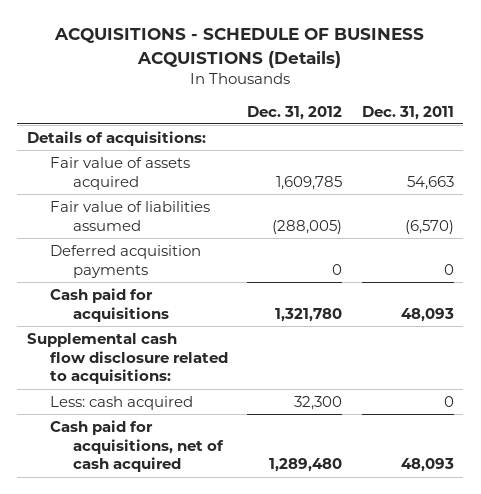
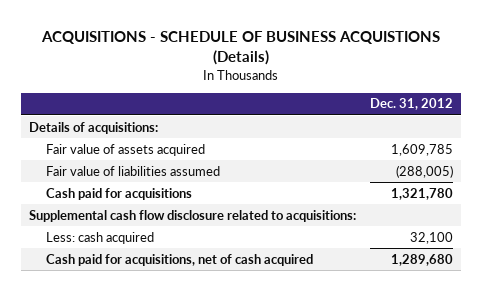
- | Dec. 31, 2012 | Dec. 31, 2011
+ | Dec. 31, 2012
- Deferred acquisition payments | 0 | 0
- Less: cash acquired | 32,300 | 0
- Cash paid for acquisitions, net of cash acquired | 1,289,480 | 48,093
+ Less: cash acquired | 32,100
+ Cash paid for acquisitions, net of cash acquired | 1,289,680

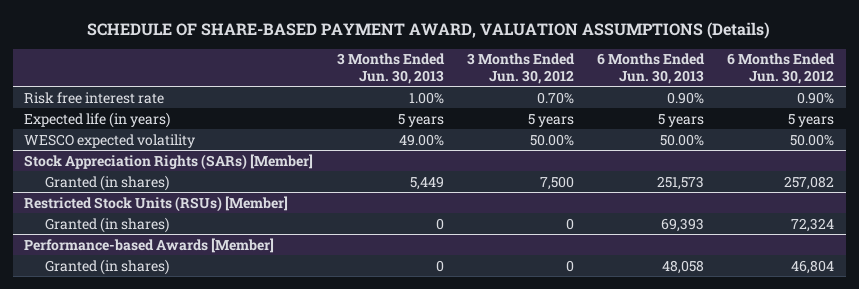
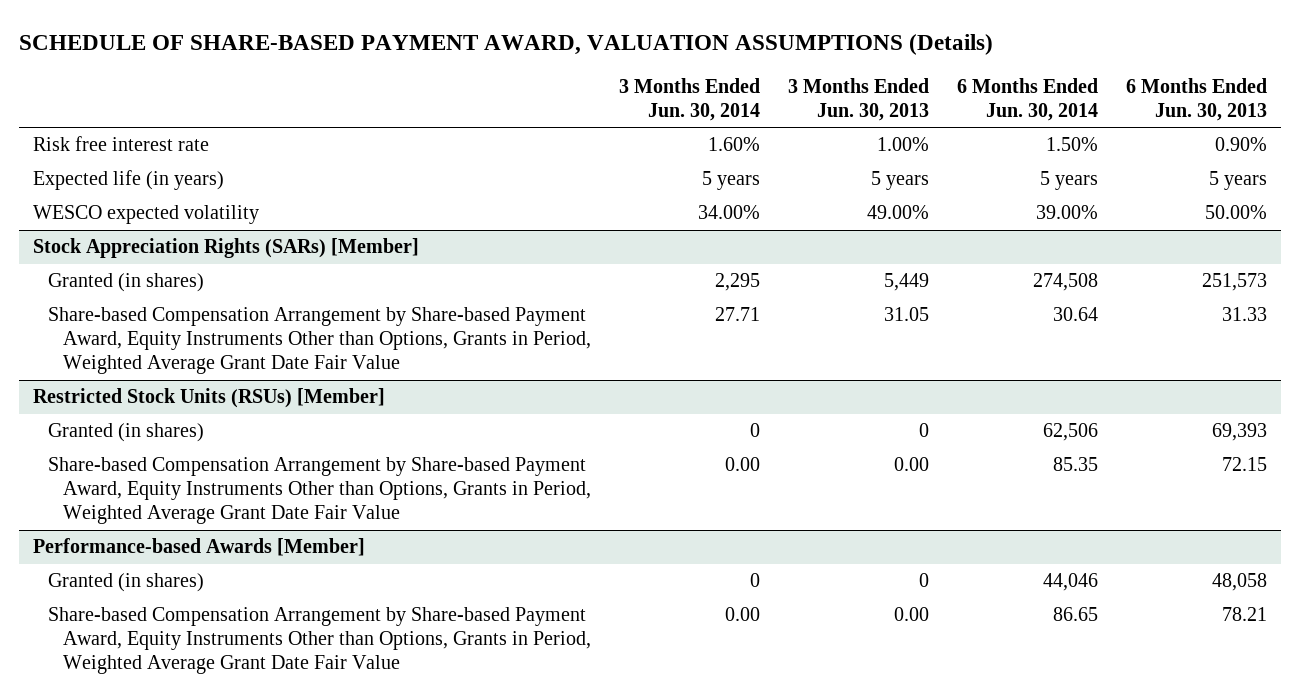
- | 3 Months Ended Jun. 30, 2013 | 3 Months Ended Jun. 30, 2012 | 6 Months Ended Jun. 30, 2013 | 6 Months Ended Jun. 30, 2012
+ | 3 Months Ended Jun. 30, 2014 | 3 Months Ended Jun. 30, 2013 | 6 Months Ended Jun. 30, 2014 | 6 Months Ended Jun. 30, 2013
@ Stock Appreciation Rights (SARs) [Member]
+ Share-based Compensation Arrangement by Share-based Payment Award, Equity Instruments Other than Options, Grants in Period, Weighted Average Grant Date Fair Value | 27.71 | 31.05 | 30.64 | 31.33
@ Restricted Stock Units (RSUs) [Member]
+ Share-based Compensation Arrangement by Share-based Payment Award, Equity Instruments Other than Options, Grants in Period, Weighted Average Grant Date Fair Value | 0.00 | 0.00 | 85.35 | 72.15
@ Performance-based Awards [Member]
+ Share-based Compensation Arrangement by Share-based Payment Award, Equity Instruments Other than Options, Grants in Period, Weighted Average Grant Date Fair Value | 0.00 | 0.00 | 86.65 | 78.21

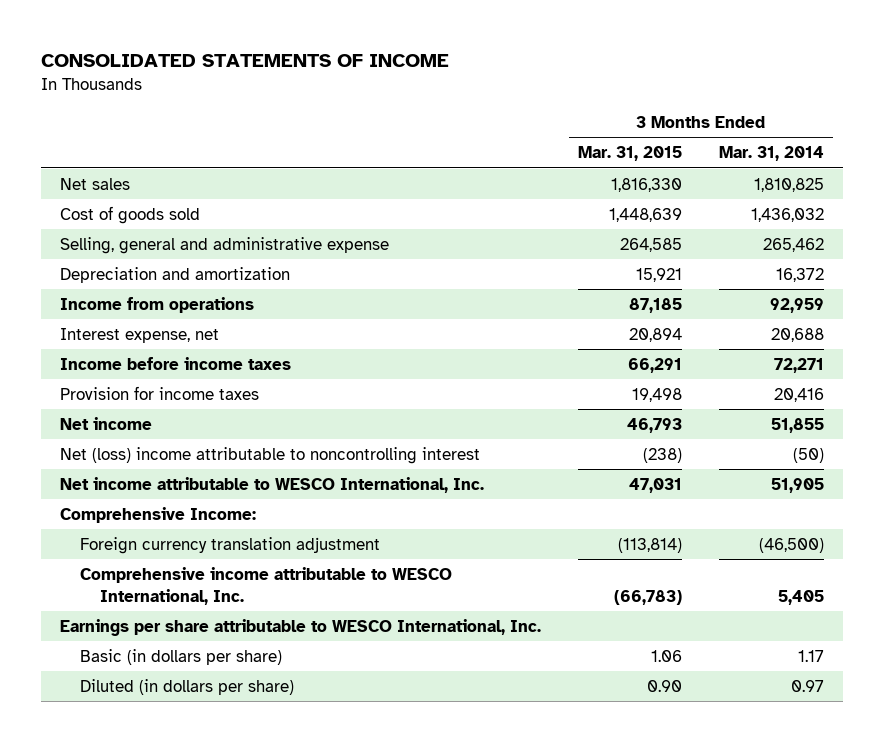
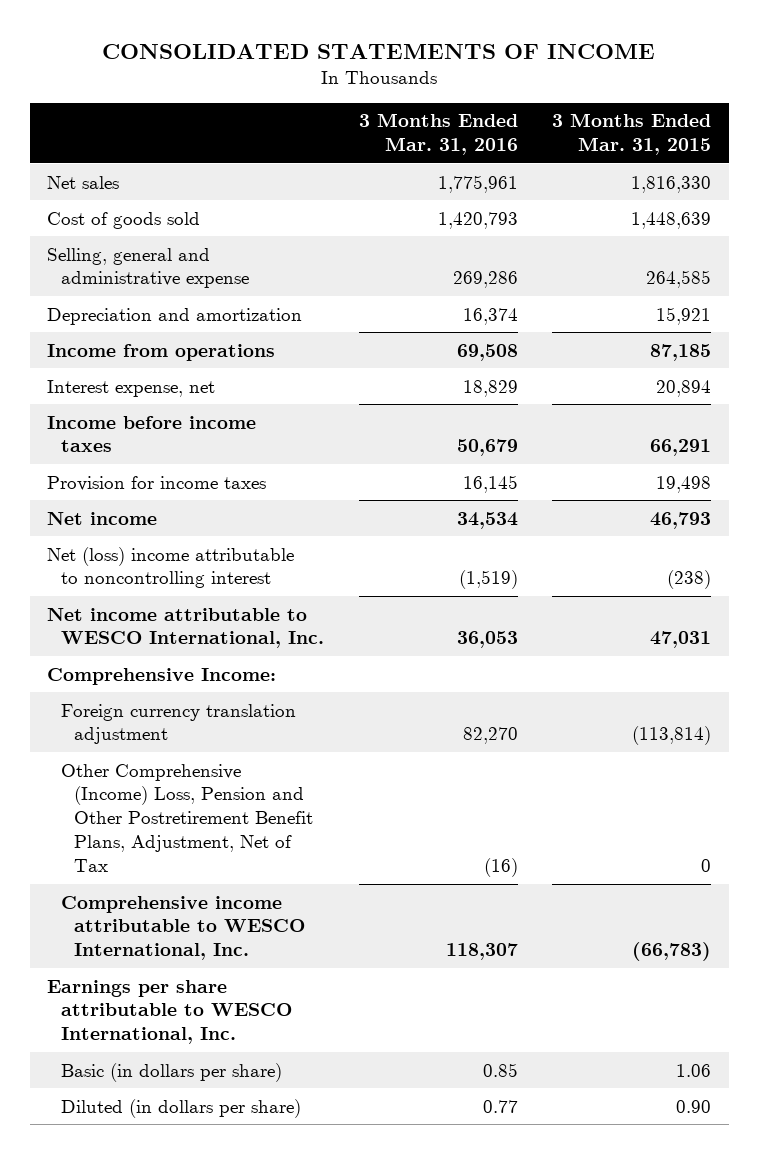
- | 3 Months Ended Mar. 31, 2015 | 3 Months Ended Mar. 31, 2014
+ | 3 Months Ended Mar. 31, 2016 | 3 Months Ended Mar. 31, 2015
+ Other Comprehensive (Income) Loss, Pension and Other Postretirement Benefit Plans, Adjustment, Net of Tax | (16) | 0

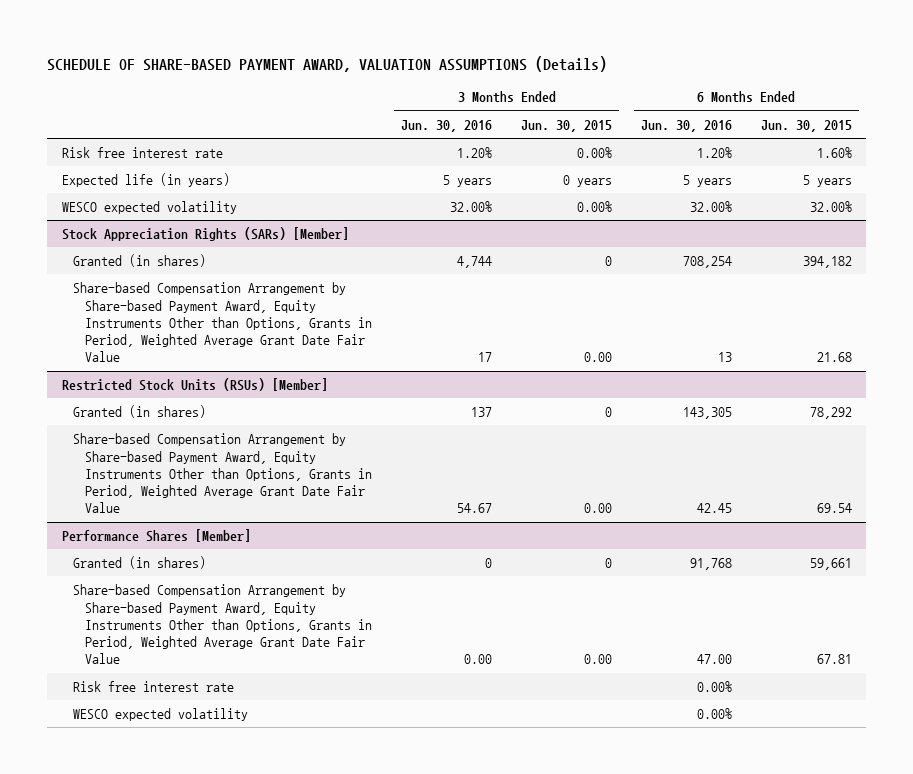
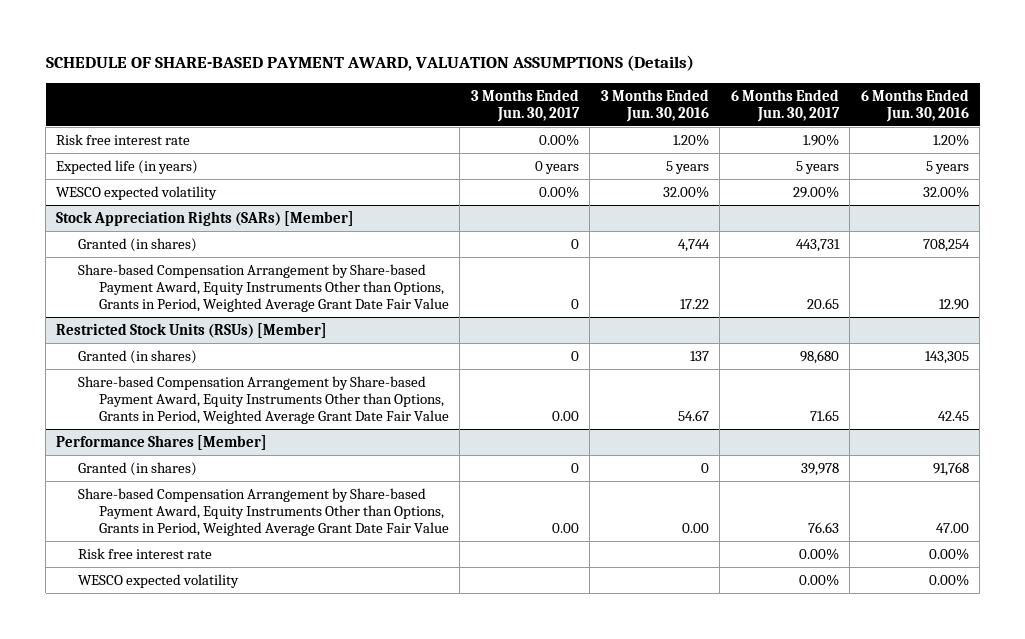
- | 3 Months Ended Jun. 30, 2016 | 3 Months Ended Jun. 30, 2015 | 6 Months Ended Jun. 30, 2016 | 6 Months Ended Jun. 30, 2015
+ | 3 Months Ended Jun. 30, 2017 | 3 Months Ended Jun. 30, 2016 | 6 Months Ended Jun. 30, 2017 | 6 Months Ended Jun. 30, 2016
@ Stock Appreciation Rights (SARs) [Member]
- Share-based Compensation Arrangement by Share-based Payment Award, Equity Instruments Other than Options, Grants in Period, Weighted Average Grant Date Fair Value | 17 | 0.00 | 13 | 21.68
+ Share-based Compensation Arrangement by Share-based Payment Award, Equity Instruments Other than Options, Grants in Period, Weighted Average Grant Date Fair Value | 0 | 17.22 | 20.65 | 12.90

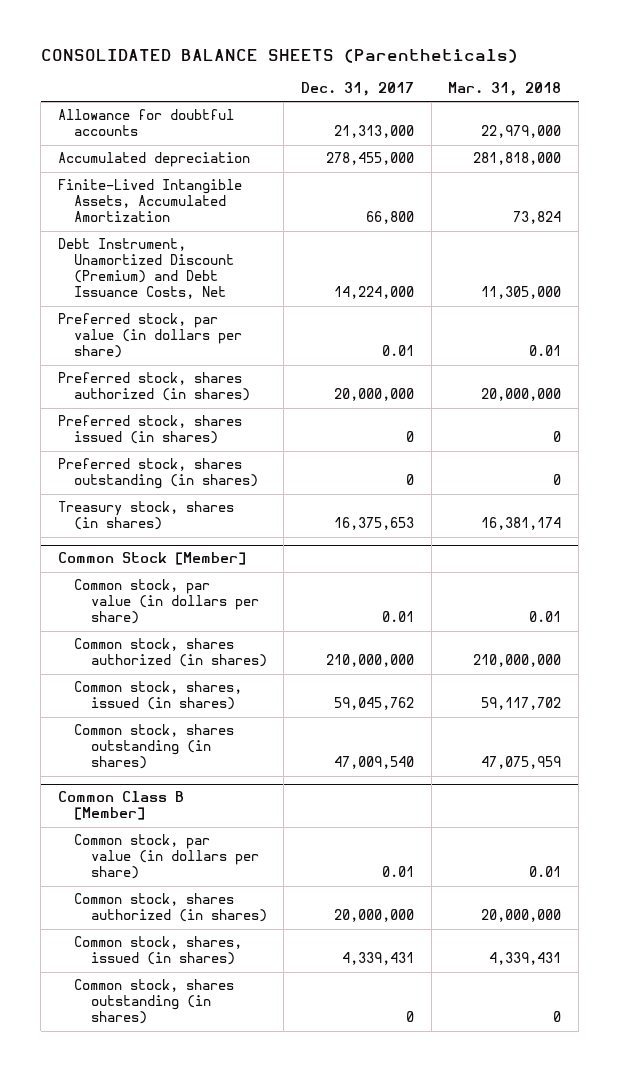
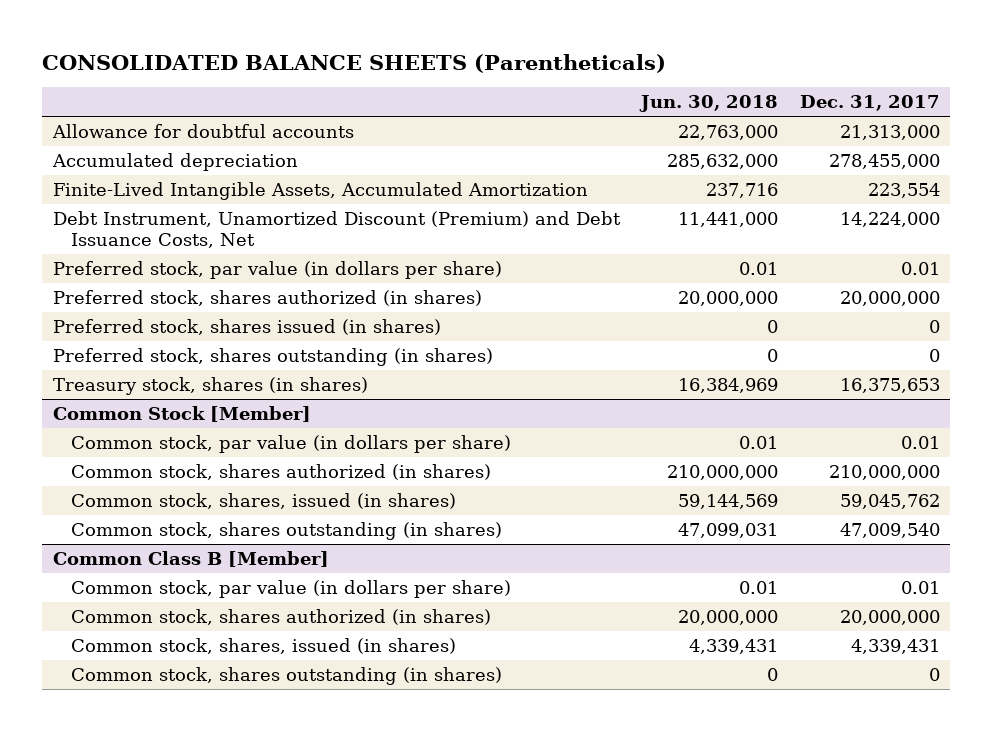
- | Dec. 31, 2017 | Mar. 31, 2018
+ | Jun. 30, 2018 | Dec. 31, 2017
- Finite-Lived Intangible Assets, Accumulated Amortization | 66,800 | 73,824
+ Finite-Lived Intangible Assets, Accumulated Amortization | 237,716 | 223,554

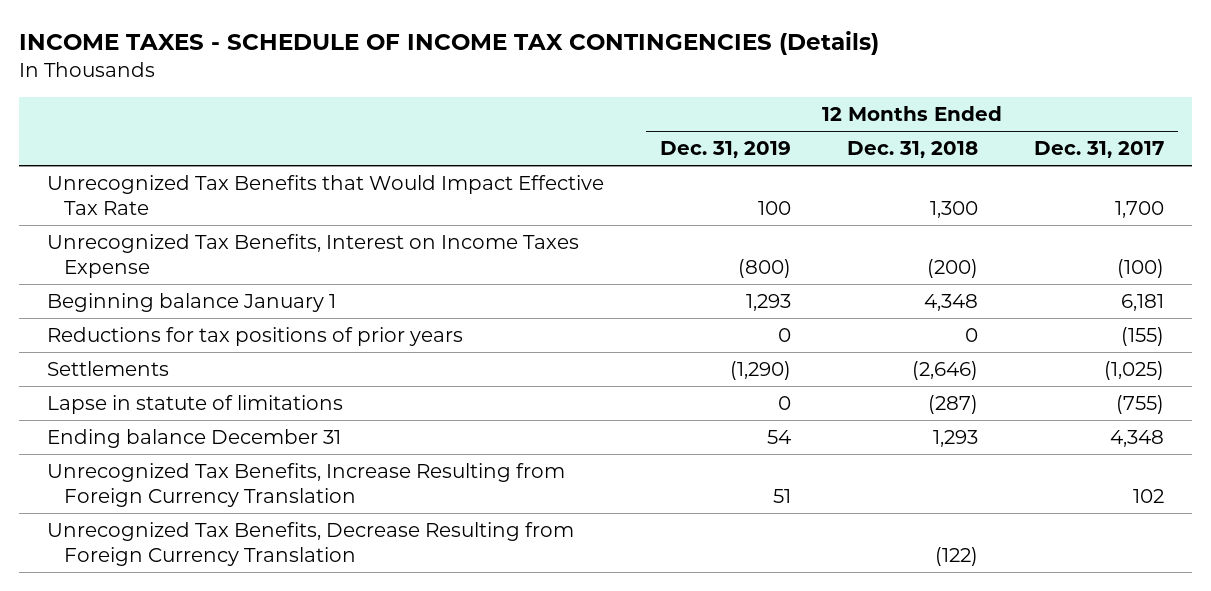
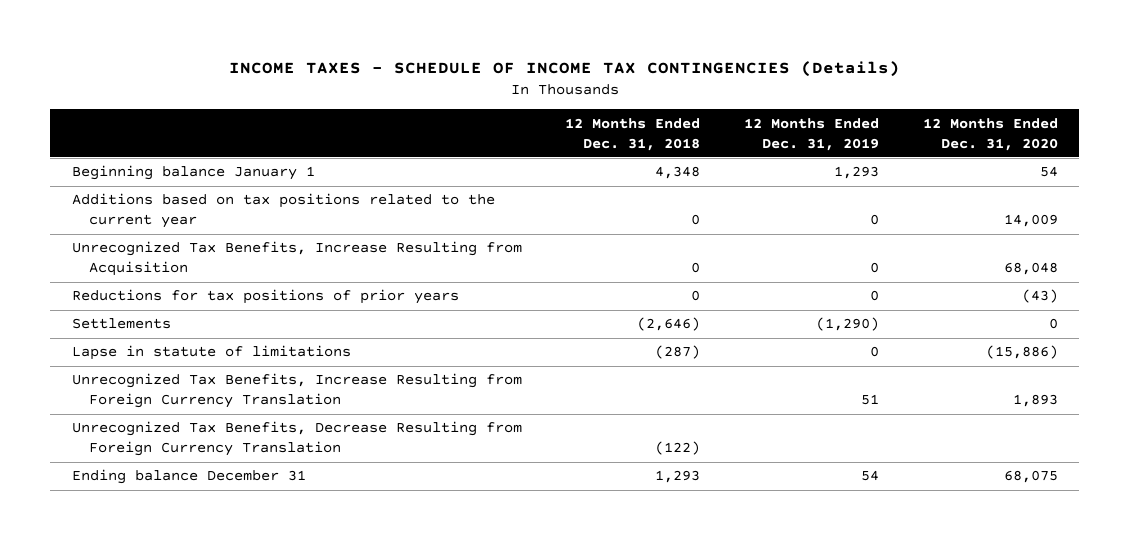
- | 12 Months Ended Dec. 31, 2019 | 12 Months Ended Dec. 31, 2018 | 12 Months Ended Dec. 31, 2017
+ | 12 Months Ended Dec. 31, 2018 | 12 Months Ended Dec. 31, 2019 | 12 Months Ended Dec. 31, 2020
- Unrecognized Tax Benefits that Would Impact Effective Tax Rate | 100 | 1,300 | 1,700
- Unrecognized Tax Benefits, Interest on Income Taxes Expense | (800) | (200) | (100)
+ Additions based on tax positions related to the current year | 0 | 0 | 14,009
+ Unrecognized Tax Benefits, Increase Resulting from Acquisition | 0 | 0 | 68,048
moved down: Ending balance December 31 | 1,293 | 54 | 68,075

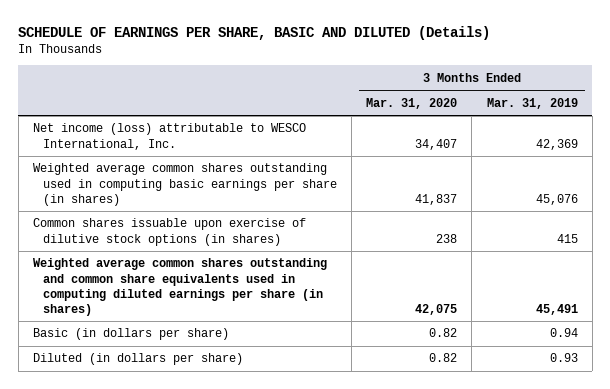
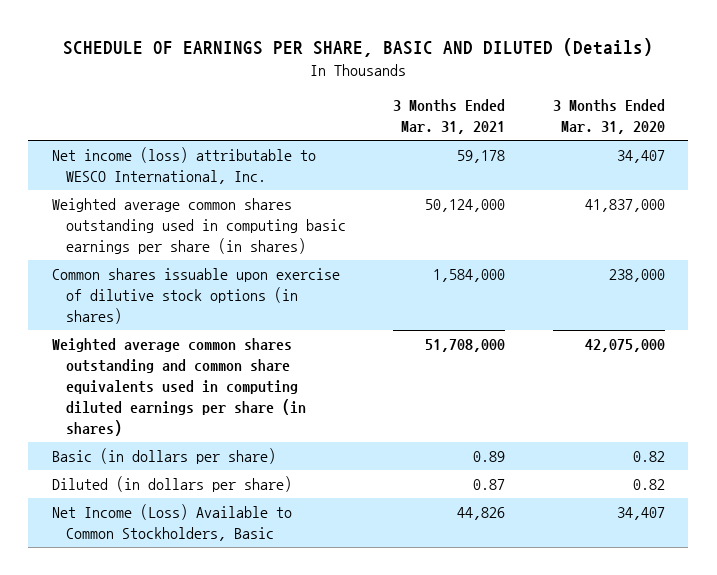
- | 3 Months Ended Mar. 31, 2020 | 3 Months Ended Mar. 31, 2019
+ | 3 Months Ended Mar. 31, 2021 | 3 Months Ended Mar. 31, 2020
- Weighted average common shares outstanding used in computing basic earnings per share (in shares) | 41,837 | 45,076
- Common shares issuable upon exercise of dilutive stock options (in shares) | 238 | 415
- Weighted average common shares outstanding and common share equivalents used in computing diluted earnings per share (in shares) | 42,075 | 45,491
+ Weighted average common shares outstanding used in computing basic earnings per share (in shares) | 50,124,000 | 41,837,000
+ Common shares issuable upon exercise of dilutive stock options (in shares) | 1,584,000 | 238,000
+ Weighted average common shares outstanding and common share equivalents used in computing diluted earnings per share (in shares) | 51,708,000 | 42,075,000
+ Net Income (Loss) Available to Common Stockholders, Basic | 44,826 | 34,407

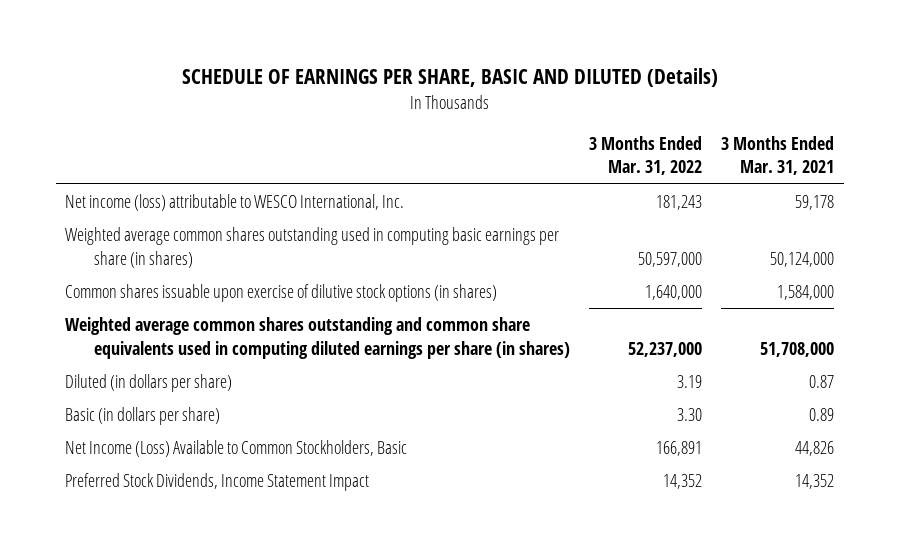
- | 3 Months Ended Mar. 31, 2021 | 3 Months Ended Mar. 31, 2020
+ | 3 Months Ended Mar. 31, 2022 | 3 Months Ended Mar. 31, 2021
moved down: Basic (in dollars per share) | 3.30 | 0.89
+ Preferred Stock Dividends, Income Statement Impact | 14,352 | 14,352

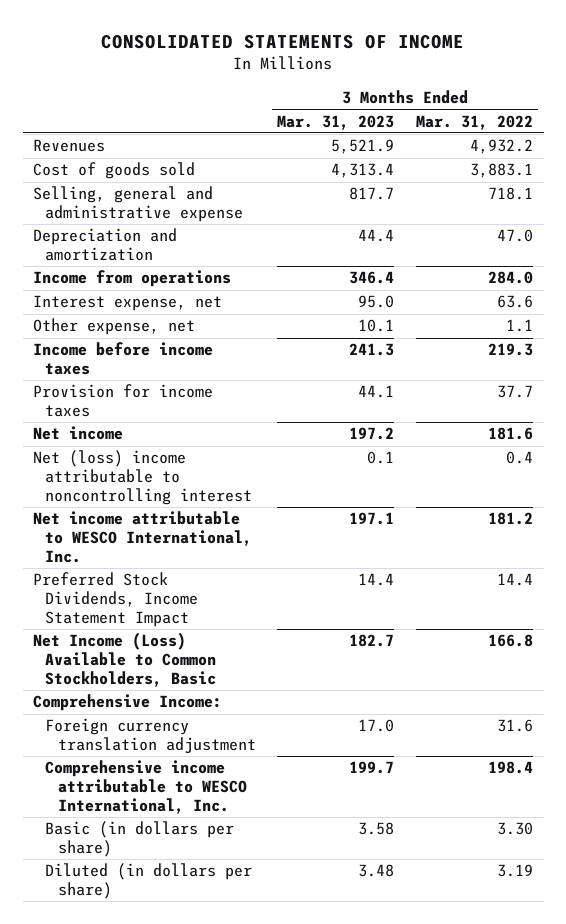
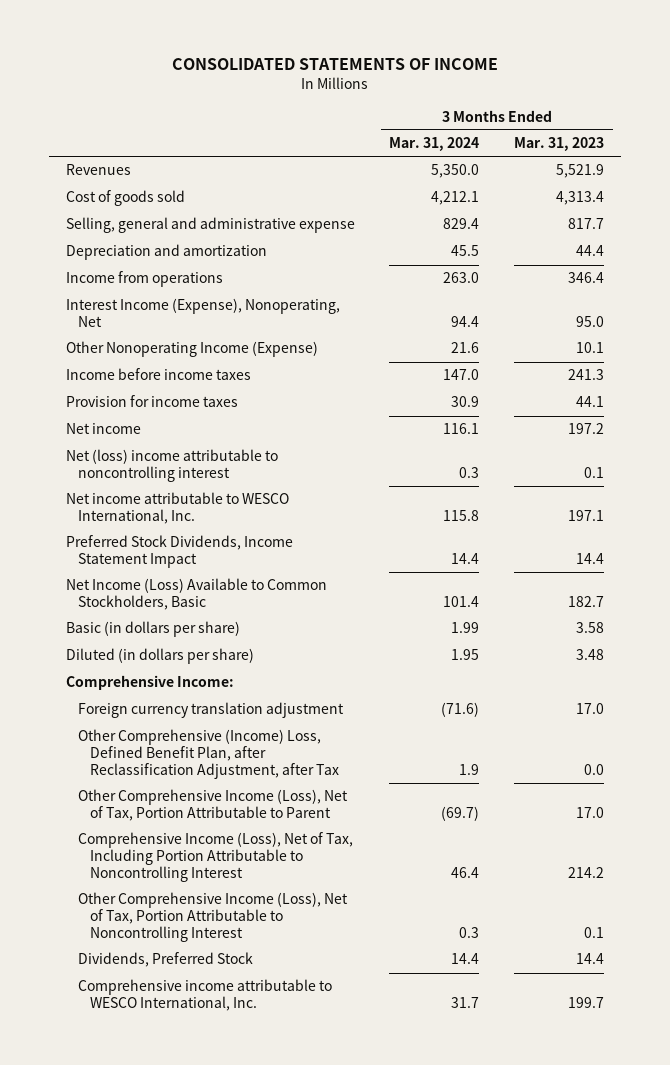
- | 3 Months Ended Mar. 31, 2023 | 3 Months Ended Mar. 31, 2022
+ | 3 Months Ended Mar. 31, 2024 | 3 Months Ended Mar. 31, 2023
- Interest expense, net | 95.0 | 63.6
- Other expense, net | 10.1 | 1.1
+ Interest Income (Expense), Nonoperating, Net | 94.4 | 95.0
+ Other Nonoperating Income (Expense) | 21.6 | 10.1
moved up: Basic (in dollars per share) | 1.99 | 3.58
moved up: Diluted (in dollars per share) | 1.95 | 3.48
+ Other Comprehensive (Income) Loss, Defined Benefit Plan, after Reclassification Adjustment, after Tax | 1.9 | 0.0
+ Other Comprehensive Income (Loss), Net of Tax, Portion Attributable to Parent | (69.7) | 17.0
+ Comprehensive Income (Loss), Net of Tax, Including Portion Attributable to Noncontrolling Interest | 46.4 | 214.2
+ Other Comprehensive Income (Loss), Net of Tax, Portion Attributable to Noncontrolling Interest | 0.3 | 0.1
+ Dividends, Preferred Stock | 14.4 | 14.4

